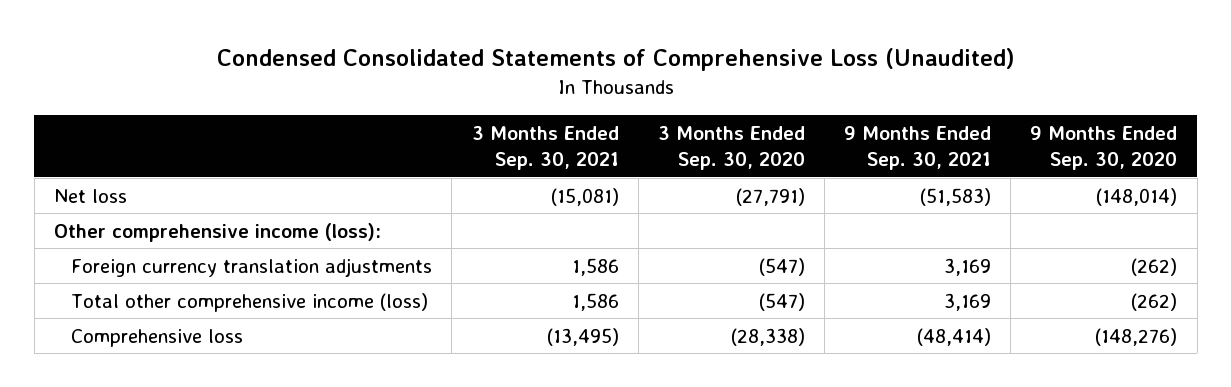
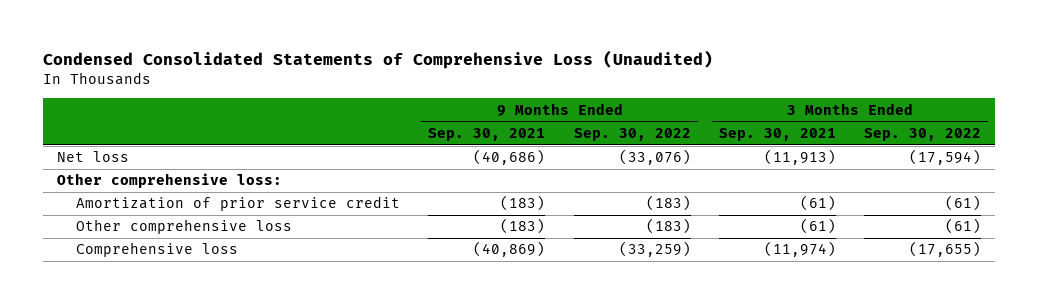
- | 3 Months Ended Sep. 30, 2021 | 3 Months Ended Sep. 30, 2020 | 9 Months Ended Sep. 30, 2021 | 9 Months Ended Sep. 30, 2020
+ | 9 Months Ended Sep. 30, 2021 | 9 Months Ended Sep. 30, 2022 | 3 Months Ended Sep. 30, 2021 | 3 Months Ended Sep. 30, 2022
- Net loss | (15,081) | (27,791) | (51,583) | (148,014)
- Other comprehensive income (loss):
- Foreign currency translation adjustments | 1,586 | (547) | 3,169 | (262)
- Total other comprehensive income (loss) | 1,586 | (547) | 3,169 | (262)
- Comprehensive loss | (13,495) | (28,338) | (48,414) | (148,276)
+ Net loss | (40,686) | (33,076) | (11,913) | (17,594)
+ Other comprehensive loss:
+ Amortization of prior service credit | (183) | (183) | (61) | (61)
+ Other comprehensive loss | (183) | (183) | (61) | (61)
+ Comprehensive loss | (40,869) | (33,259) | (11,974) | (17,655)

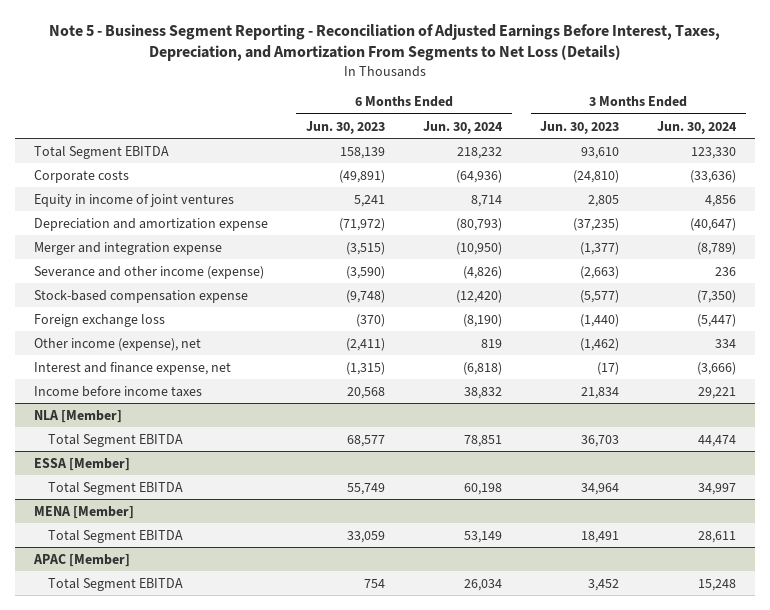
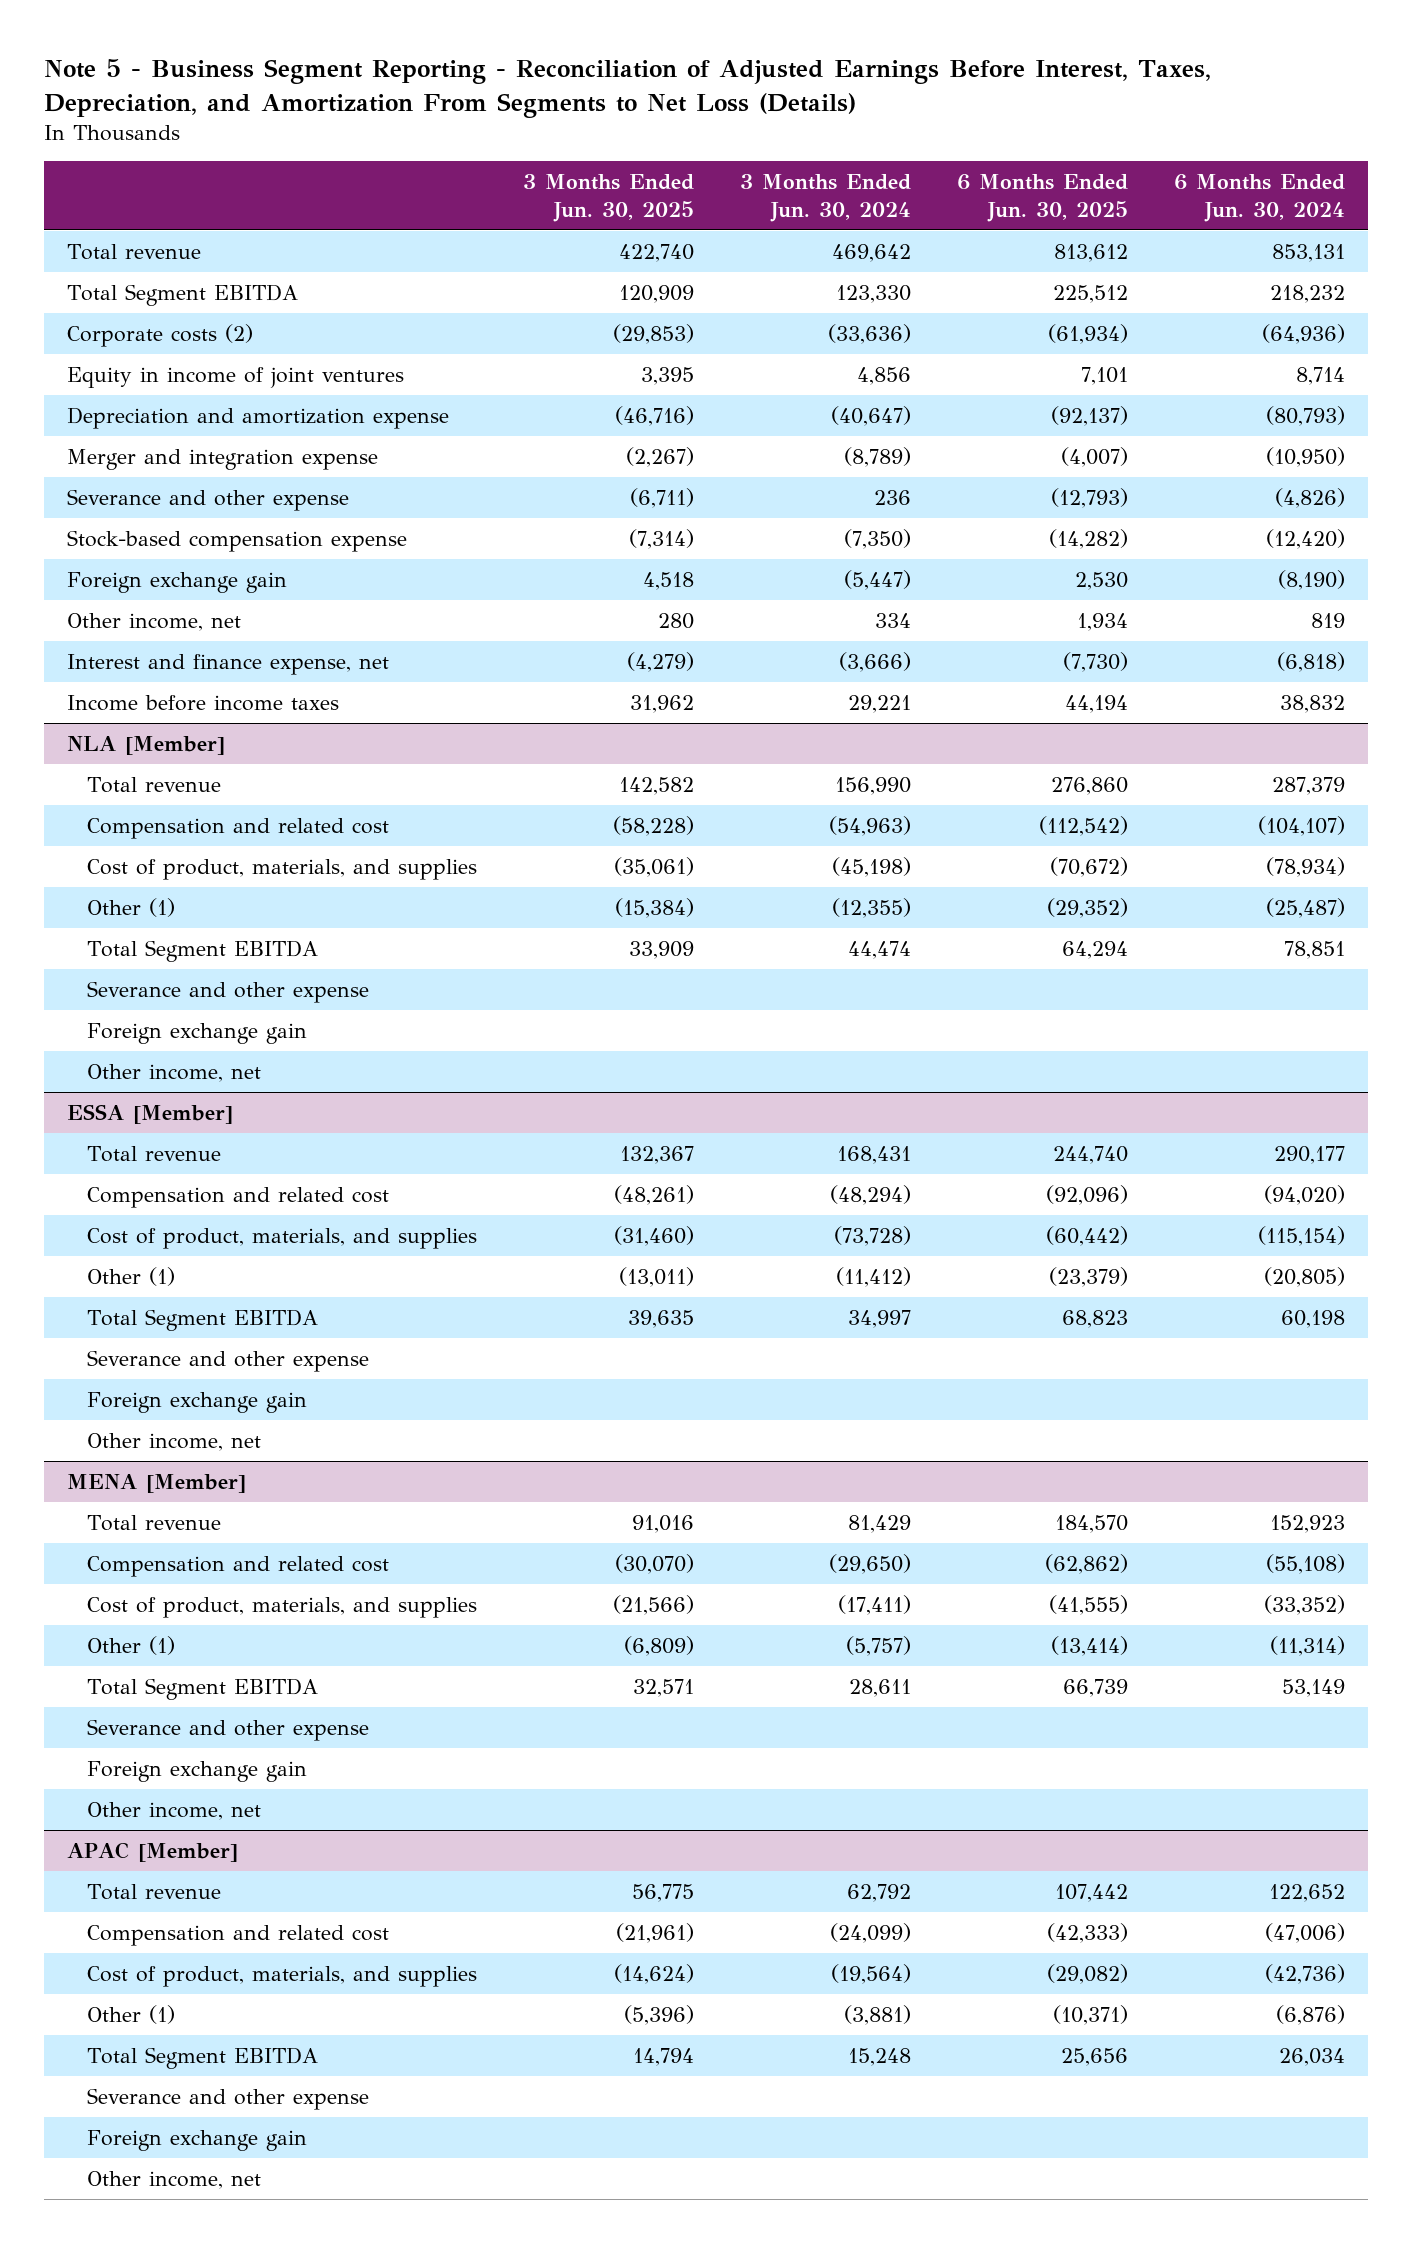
- | 6 Months Ended Jun. 30, 2023 | 6 Months Ended Jun. 30, 2024 | 3 Months Ended Jun. 30, 2023 | 3 Months Ended Jun. 30, 2024
+ | 3 Months Ended Jun. 30, 2025 | 3 Months Ended Jun. 30, 2024 | 6 Months Ended Jun. 30, 2025 | 6 Months Ended Jun. 30, 2024
+ Total revenue | 422,740 | 469,642 | 813,612 | 853,131
- Corporate costs | (49,891) | (64,936) | (24,810) | (33,636)
+ Corporate costs (2) | (29,853) | (33,636) | (61,934) | (64,936)
- Severance and other income (expense) | (3,590) | (4,826) | (2,663) | 236
+ Severance and other expense | (6,711) | 236 | (12,793) | (4,826)
- Foreign exchange loss | (370) | (8,190) | (1,440) | (5,447)
- Other income (expense), net | (2,411) | 819 | (1,462) | 334
+ Foreign exchange gain | 4,518 | (5,447) | 2,530 | (8,190)
+ Other income, net | 280 | 334 | 1,934 | 819
@ NLA [Member]
+ Total revenue | 142,582 | 156,990 | 276,860 | 287,379
+ Compensation and related cost | (58,228) | (54,963) | (112,542) | (104,107)
+ Cost of product, materials, and supplies | (35,061) | (45,198) | (70,672) | (78,934)
+ Other (1) | (15,384) | (12,355) | (29,352) | (25,487)
+ Severance and other expense
+ Foreign exchange gain
+ Other income, net
@ ESSA [Member]
+ Total revenue | 132,367 | 168,431 | 244,740 | 290,177
+ Compensation and related cost | (48,261) | (48,294) | (92,096) | (94,020)
+ Cost of product, materials, and supplies | (31,460) | (73,728) | (60,442) | (115,154)
+ Other (1) | (13,011) | (11,412) | (23,379) | (20,805)
+ Severance and other expense
+ Foreign exchange gain
+ Other income, net
@ MENA [Member]
+ Total revenue | 91,016 | 81,429 | 184,570 | 152,923
+ Compensation and related cost | (30,070) | (29,650) | (62,862) | (55,108)
+ Cost of product, materials, and supplies | (21,566) | (17,411) | (41,555) | (33,352)
+ Other (1) | (6,809) | (5,757) | (13,414) | (11,314)
+ Severance and other expense
+ Foreign exchange gain
+ Other income, net
@ APAC [Member]
+ Total revenue | 56,775 | 62,792 | 107,442 | 122,652
+ Compensation and related cost | (21,961) | (24,099) | (42,333) | (47,006)
+ Cost of product, materials, and supplies | (14,624) | (19,564) | (29,082) | (42,736)
+ Other (1) | (5,396) | (3,881) | (10,371) | (6,876)
+ Severance and other expense
+ Foreign exchange gain
+ Other income, net

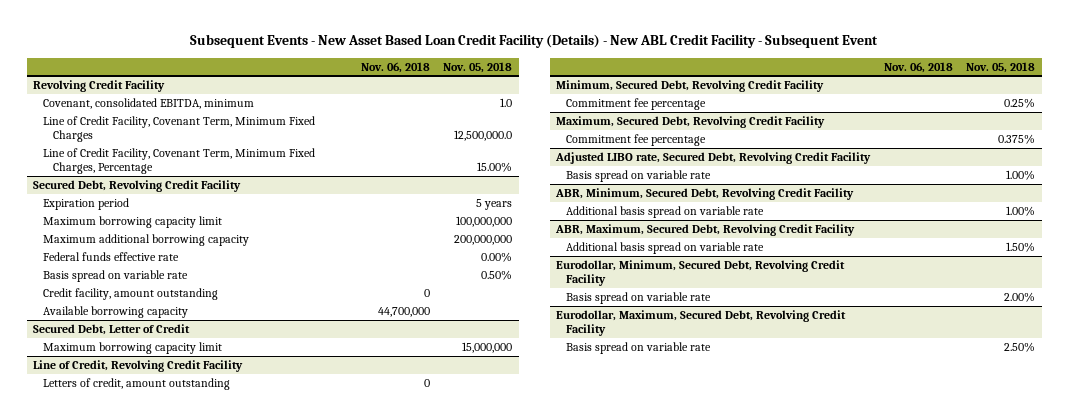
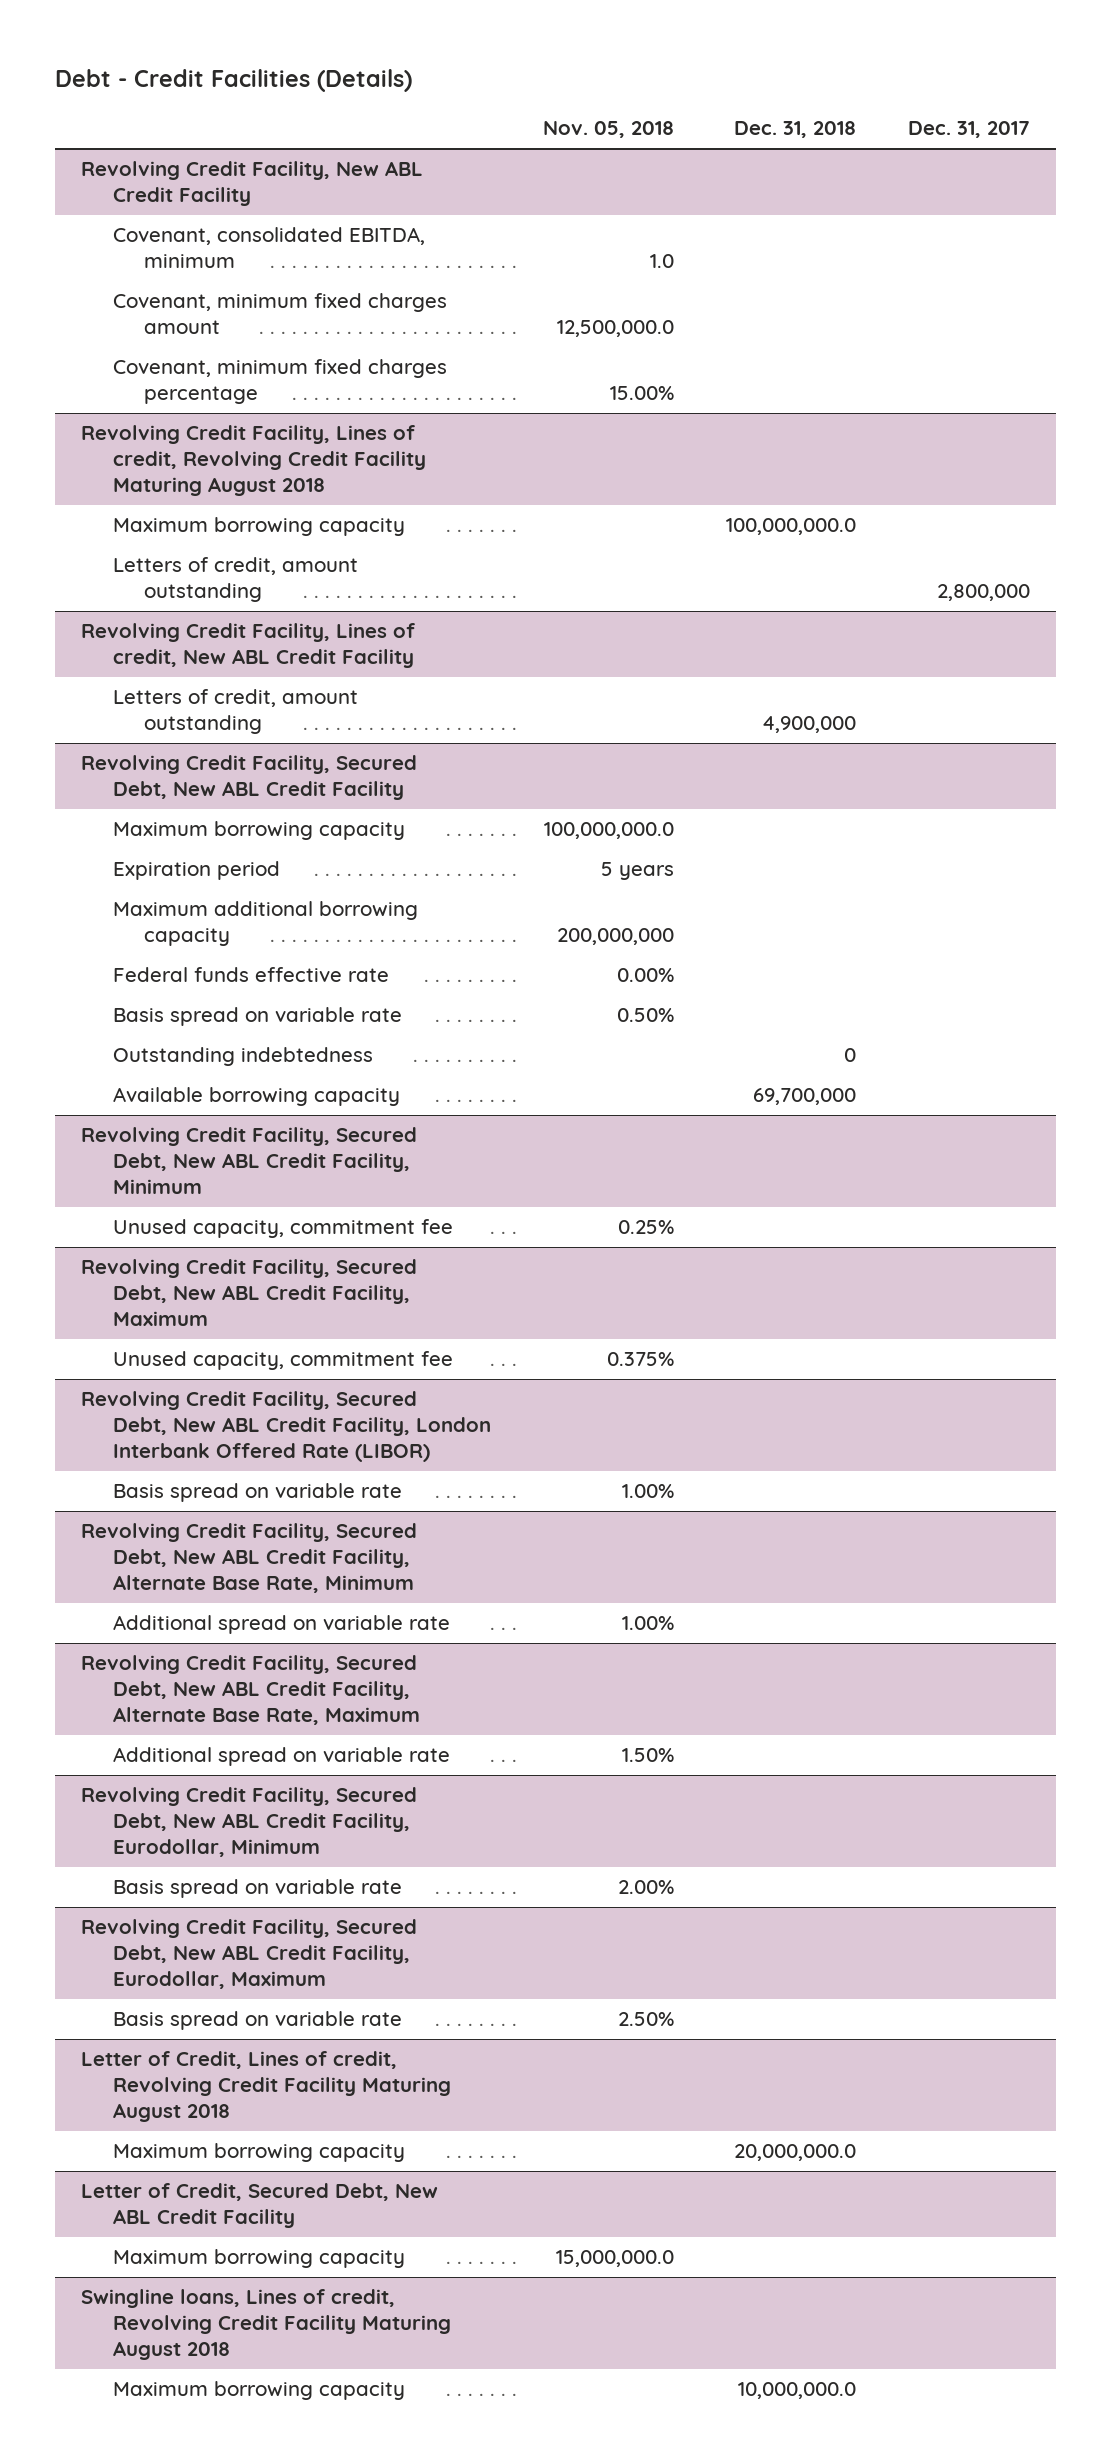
- Subsequent Events - New Asset Based Loan Credit Facility (Details) - New ABL Credit Facility - Subsequent Event
+ Debt - Credit Facilities (Details)
- | Nov. 06, 2018 | Nov. 05, 2018
+ | Nov. 05, 2018 | Dec. 31, 2018 | Dec. 31, 2017
- Revolving Credit Facility
+ Revolving Credit Facility, New ABL Credit Facility
- Line of Credit Facility, Covenant Term, Minimum Fixed Charges | | 12,500,000.0
- Line of Credit Facility, Covenant Term, Minimum Fixed Charges, Percentage | | 15.00%
- Secured Debt, Revolving Credit Facility
+ Covenant, minimum fixed charges amount | 12,500,000.0 | |
+ Covenant, minimum fixed charges percentage | 15.00% | |
+ Revolving Credit Facility, Lines of credit, Revolving Credit Facility Maturing August 2018
+ Maximum borrowing capacity | | 100,000,000.0 |
+ Letters of credit, amount outstanding | | | 2,800,000
+ Revolving Credit Facility, Lines of credit, New ABL Credit Facility
+ Letters of credit, amount outstanding | | 4,900,000 |
+ Revolving Credit Facility, Secured Debt, New ABL Credit Facility
+ Maximum borrowing capacity | 100,000,000.0 | |
- Maximum borrowing capacity limit | | 100,000,000
- Credit facility, amount outstanding | 0 |
+ Outstanding indebtedness | | 0 |
- Secured Debt, Letter of Credit
- Maximum borrowing capacity limit | | 15,000,000
- Line of Credit, Revolving Credit Facility
- Letters of credit, amount outstanding | 0 |
- Minimum, Secured Debt, Revolving Credit Facility
- Commitment fee percentage | | 0.25%
- Maximum, Secured Debt, Revolving Credit Facility
- Commitment fee percentage | | 0.375%
- Adjusted LIBO rate, Secured Debt, Revolving Credit Facility
+ Revolving Credit Facility, Secured Debt, New ABL Credit Facility, Minimum
+ Unused capacity, commitment fee | 0.25% | |
+ Revolving Credit Facility, Secured Debt, New ABL Credit Facility, Maximum
+ Unused capacity, commitment fee | 0.375% | |
+ Revolving Credit Facility, Secured Debt, New ABL Credit Facility, London Interbank Offered Rate (LIBOR)
- ABR, Minimum, Secured Debt, Revolving Credit Facility
- Additional basis spread on variable rate | | 1.00%
- ABR, Maximum, Secured Debt, Revolving Credit Facility
- Additional basis spread on variable rate | | 1.50%
- Eurodollar, Minimum, Secured Debt, Revolving Credit Facility
+ Revolving Credit Facility, Secured Debt, New ABL Credit Facility, Alternate Base Rate, Minimum
+ Additional spread on variable rate | 1.00% | |
+ Revolving Credit Facility, Secured Debt, New ABL Credit Facility, Alternate Base Rate, Maximum
+ Additional spread on variable rate | 1.50% | |
+ Revolving Credit Facility, Secured Debt, New ABL Credit Facility, Eurodollar, Minimum
- Eurodollar, Maximum, Secured Debt, Revolving Credit Facility
+ Revolving Credit Facility, Secured Debt, New ABL Credit Facility, Eurodollar, Maximum
+ Letter of Credit, Lines of credit, Revolving Credit Facility Maturing August 2018
+ Maximum borrowing capacity | | 20,000,000.0 |
+ Letter of Credit, Secured Debt, New ABL Credit Facility
+ Maximum borrowing capacity | 15,000,000.0 | |
+ Swingline loans, Lines of credit, Revolving Credit Facility Maturing August 2018
+ Maximum borrowing capacity | | 10,000,000.0 |

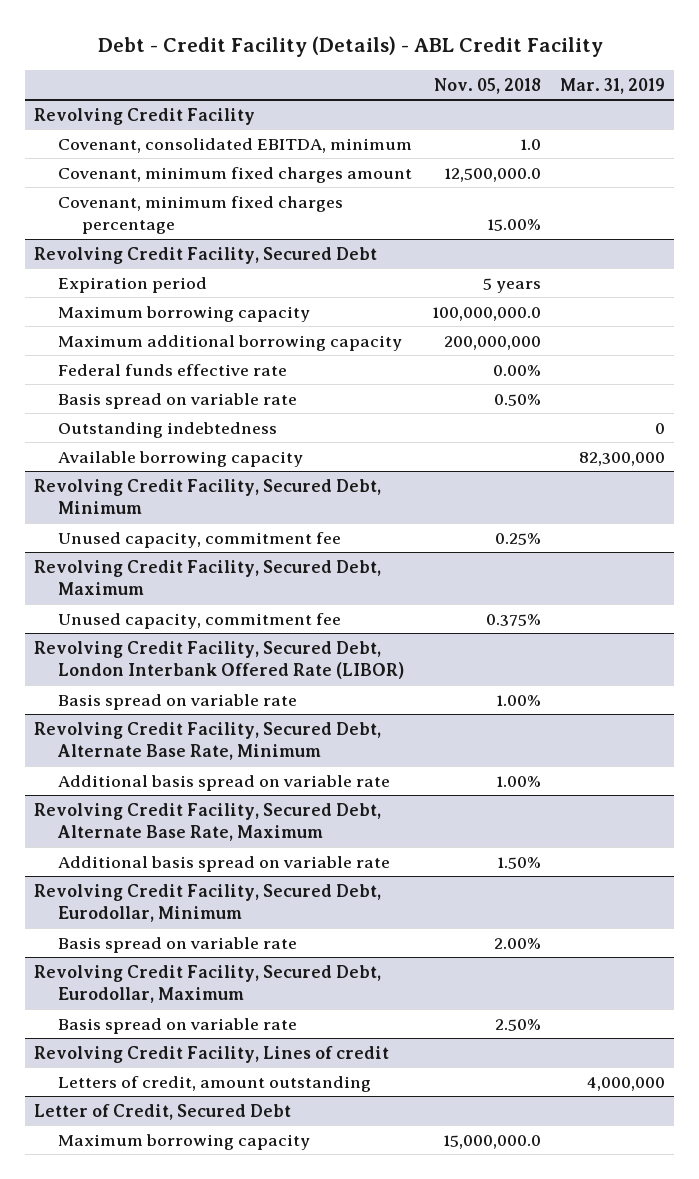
- Debt - Credit Facilities (Details)
+ Debt - Credit Facility (Details) - ABL Credit Facility
- | Nov. 05, 2018 | Dec. 31, 2018 | Dec. 31, 2017
+ | Nov. 05, 2018 | Mar. 31, 2019
- Revolving Credit Facility, New ABL Credit Facility
+ Revolving Credit Facility
- Revolving Credit Facility, Lines of credit, Revolving Credit Facility Maturing August 2018
- Maximum borrowing capacity | | 100,000,000.0 |
- Letters of credit, amount outstanding | | | 2,800,000
- Revolving Credit Facility, Lines of credit, New ABL Credit Facility
- Letters of credit, amount outstanding | | 4,900,000 |
- Revolving Credit Facility, Secured Debt, New ABL Credit Facility
- Maximum borrowing capacity | 100,000,000.0 | |
+ Revolving Credit Facility, Secured Debt
+ Maximum borrowing capacity | 100,000,000.0 |
- Revolving Credit Facility, Secured Debt, New ABL Credit Facility, Minimum
+ Revolving Credit Facility, Secured Debt, Minimum
- Revolving Credit Facility, Secured Debt, New ABL Credit Facility, Maximum
+ Revolving Credit Facility, Secured Debt, Maximum
- Revolving Credit Facility, Secured Debt, New ABL Credit Facility, London Interbank Offered Rate (LIBOR)
+ Revolving Credit Facility, Secured Debt, London Interbank Offered Rate (LIBOR)
- Revolving Credit Facility, Secured Debt, New ABL Credit Facility, Alternate Base Rate, Minimum
- Additional spread on variable rate | 1.00% | |
- Revolving Credit Facility, Secured Debt, New ABL Credit Facility, Alternate Base Rate, Maximum
- Additional spread on variable rate | 1.50% | |
- Revolving Credit Facility, Secured Debt, New ABL Credit Facility, Eurodollar, Minimum
+ Revolving Credit Facility, Secured Debt, Alternate Base Rate, Minimum
+ Additional basis spread on variable rate | 1.00% |
+ Revolving Credit Facility, Secured Debt, Alternate Base Rate, Maximum
+ Additional basis spread on variable rate | 1.50% |
+ Revolving Credit Facility, Secured Debt, Eurodollar, Minimum
- Revolving Credit Facility, Secured Debt, New ABL Credit Facility, Eurodollar, Maximum
+ Revolving Credit Facility, Secured Debt, Eurodollar, Maximum
- Letter of Credit, Lines of credit, Revolving Credit Facility Maturing August 2018
- Maximum borrowing capacity | | 20,000,000.0 |
- Letter of Credit, Secured Debt, New ABL Credit Facility
+ Revolving Credit Facility, Lines of credit
+ Letters of credit, amount outstanding | | 4,000,000
+ Letter of Credit, Secured Debt
- Swingline loans, Lines of credit, Revolving Credit Facility Maturing August 2018
- Maximum borrowing capacity | | 10,000,000.0 |

